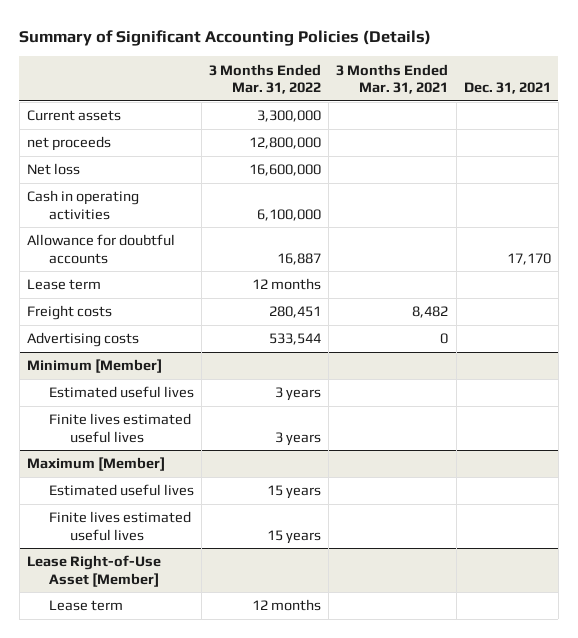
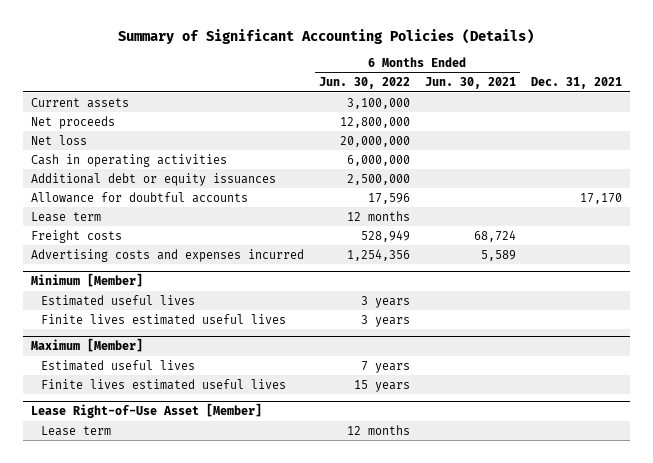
- | 3 Months Ended Mar. 31, 2022 | 3 Months Ended Mar. 31, 2021 | Dec. 31, 2021
+ | 6 Months Ended Jun. 30, 2022 | 6 Months Ended Jun. 30, 2021 | Dec. 31, 2021
- net proceeds | 12,800,000 | |
+ Net proceeds | 12,800,000 | |
+ Additional debt or equity issuances | 2,500,000 | |
- Advertising costs | 533,544 | 0 |
+ Advertising costs and expenses incurred | 1,254,356 | 5,589 |

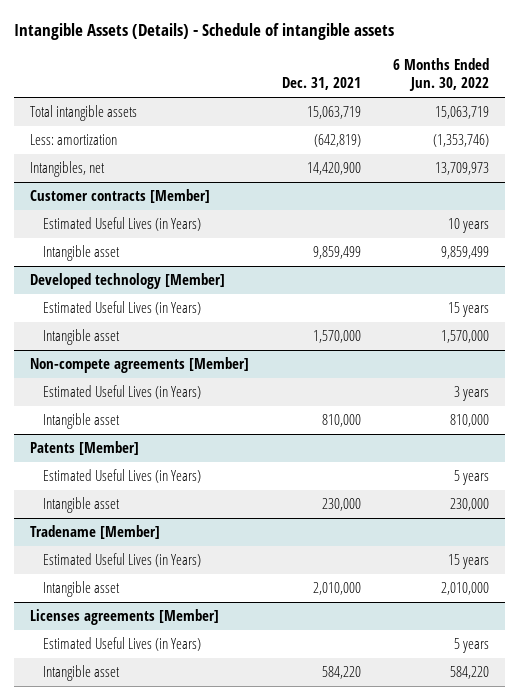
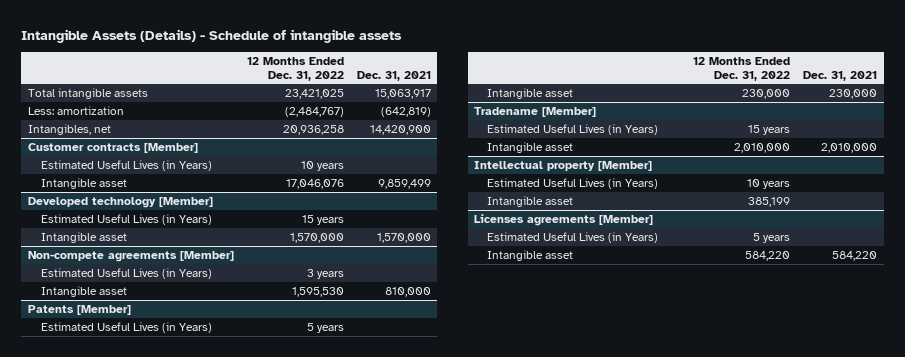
- | Dec. 31, 2021 | 6 Months Ended Jun. 30, 2022
+ | 12 Months Ended Dec. 31, 2022 | Dec. 31, 2021
- Total intangible assets | 15,063,719 | 15,063,719
+ Total intangible assets | 23,421,025 | 15,063,917
+ Intellectual property [Member]
+ Estimated Useful Lives (in Years) | 10 years |
+ Intangible asset | 385,199 |

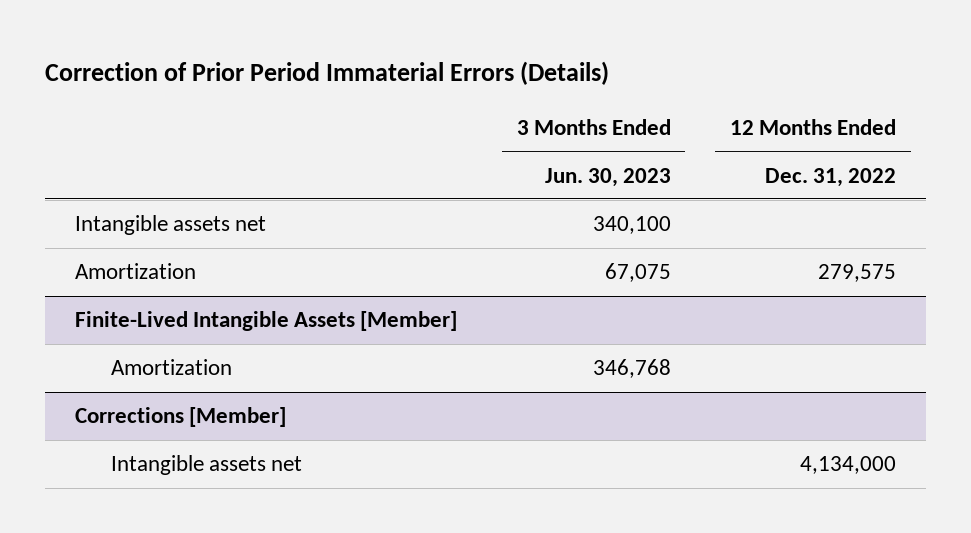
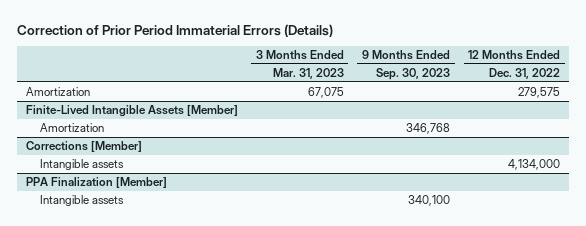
- | 3 Months Ended Jun. 30, 2023 | 12 Months Ended Dec. 31, 2022
+ | 3 Months Ended Mar. 31, 2023 | 9 Months Ended Sep. 30, 2023 | 12 Months Ended Dec. 31, 2022
- Intangible assets net | 340,100 |
@ Corrections [Member]
- Intangible assets net | | 4,134,000
+ Intangible assets | | | 4,134,000
+ PPA Finalization [Member]
+ Intangible assets | | 340,100 |

